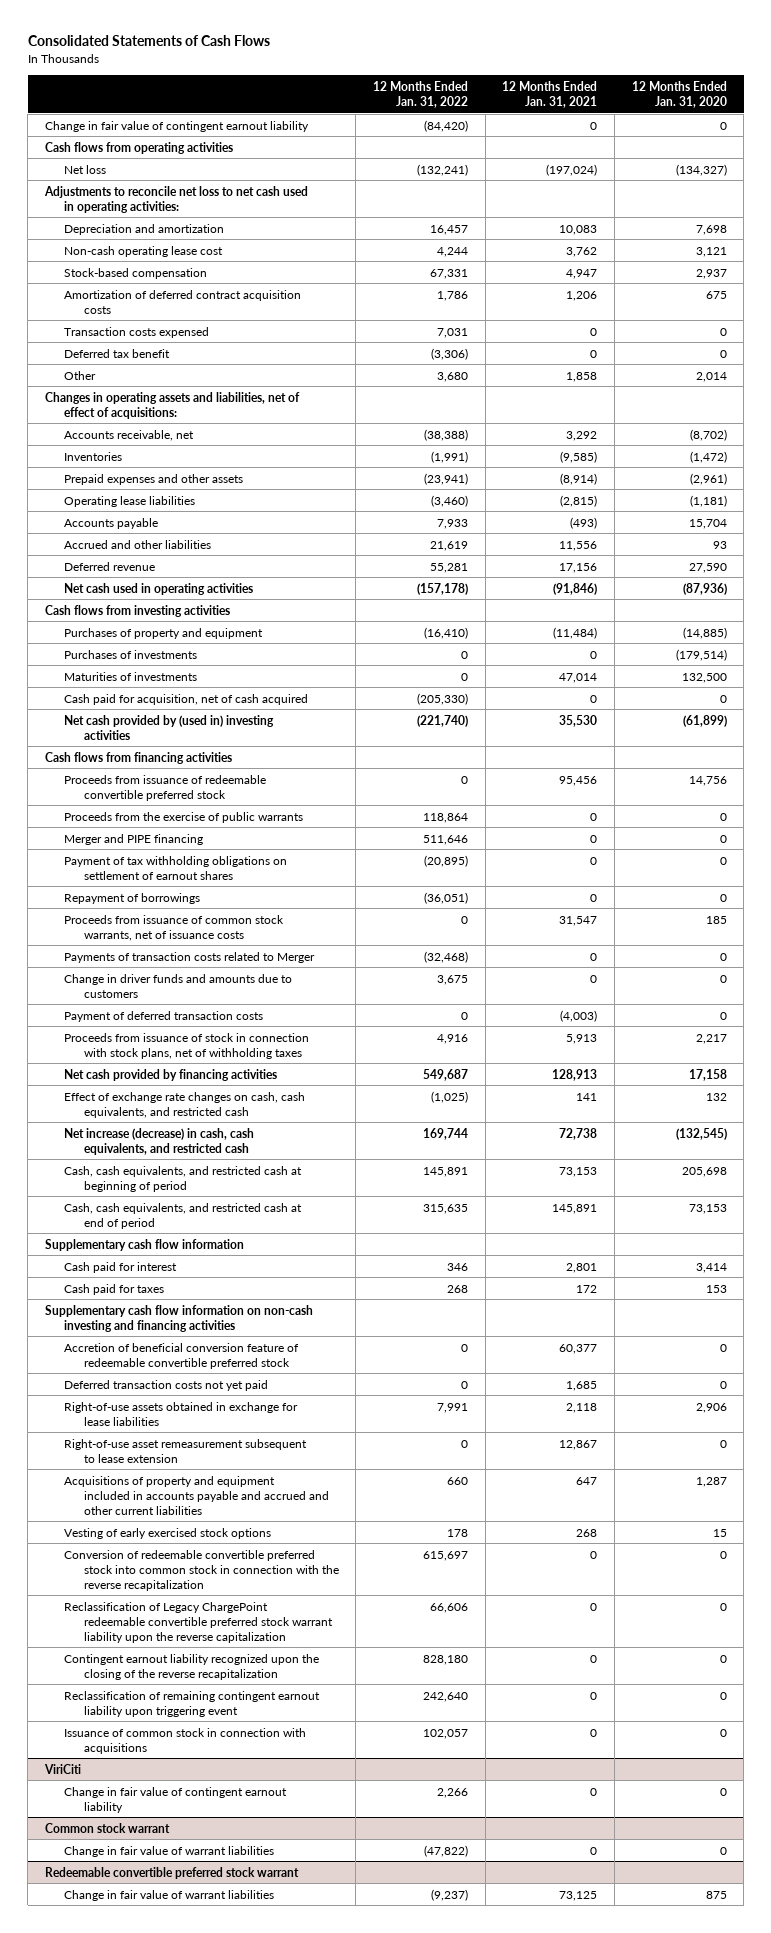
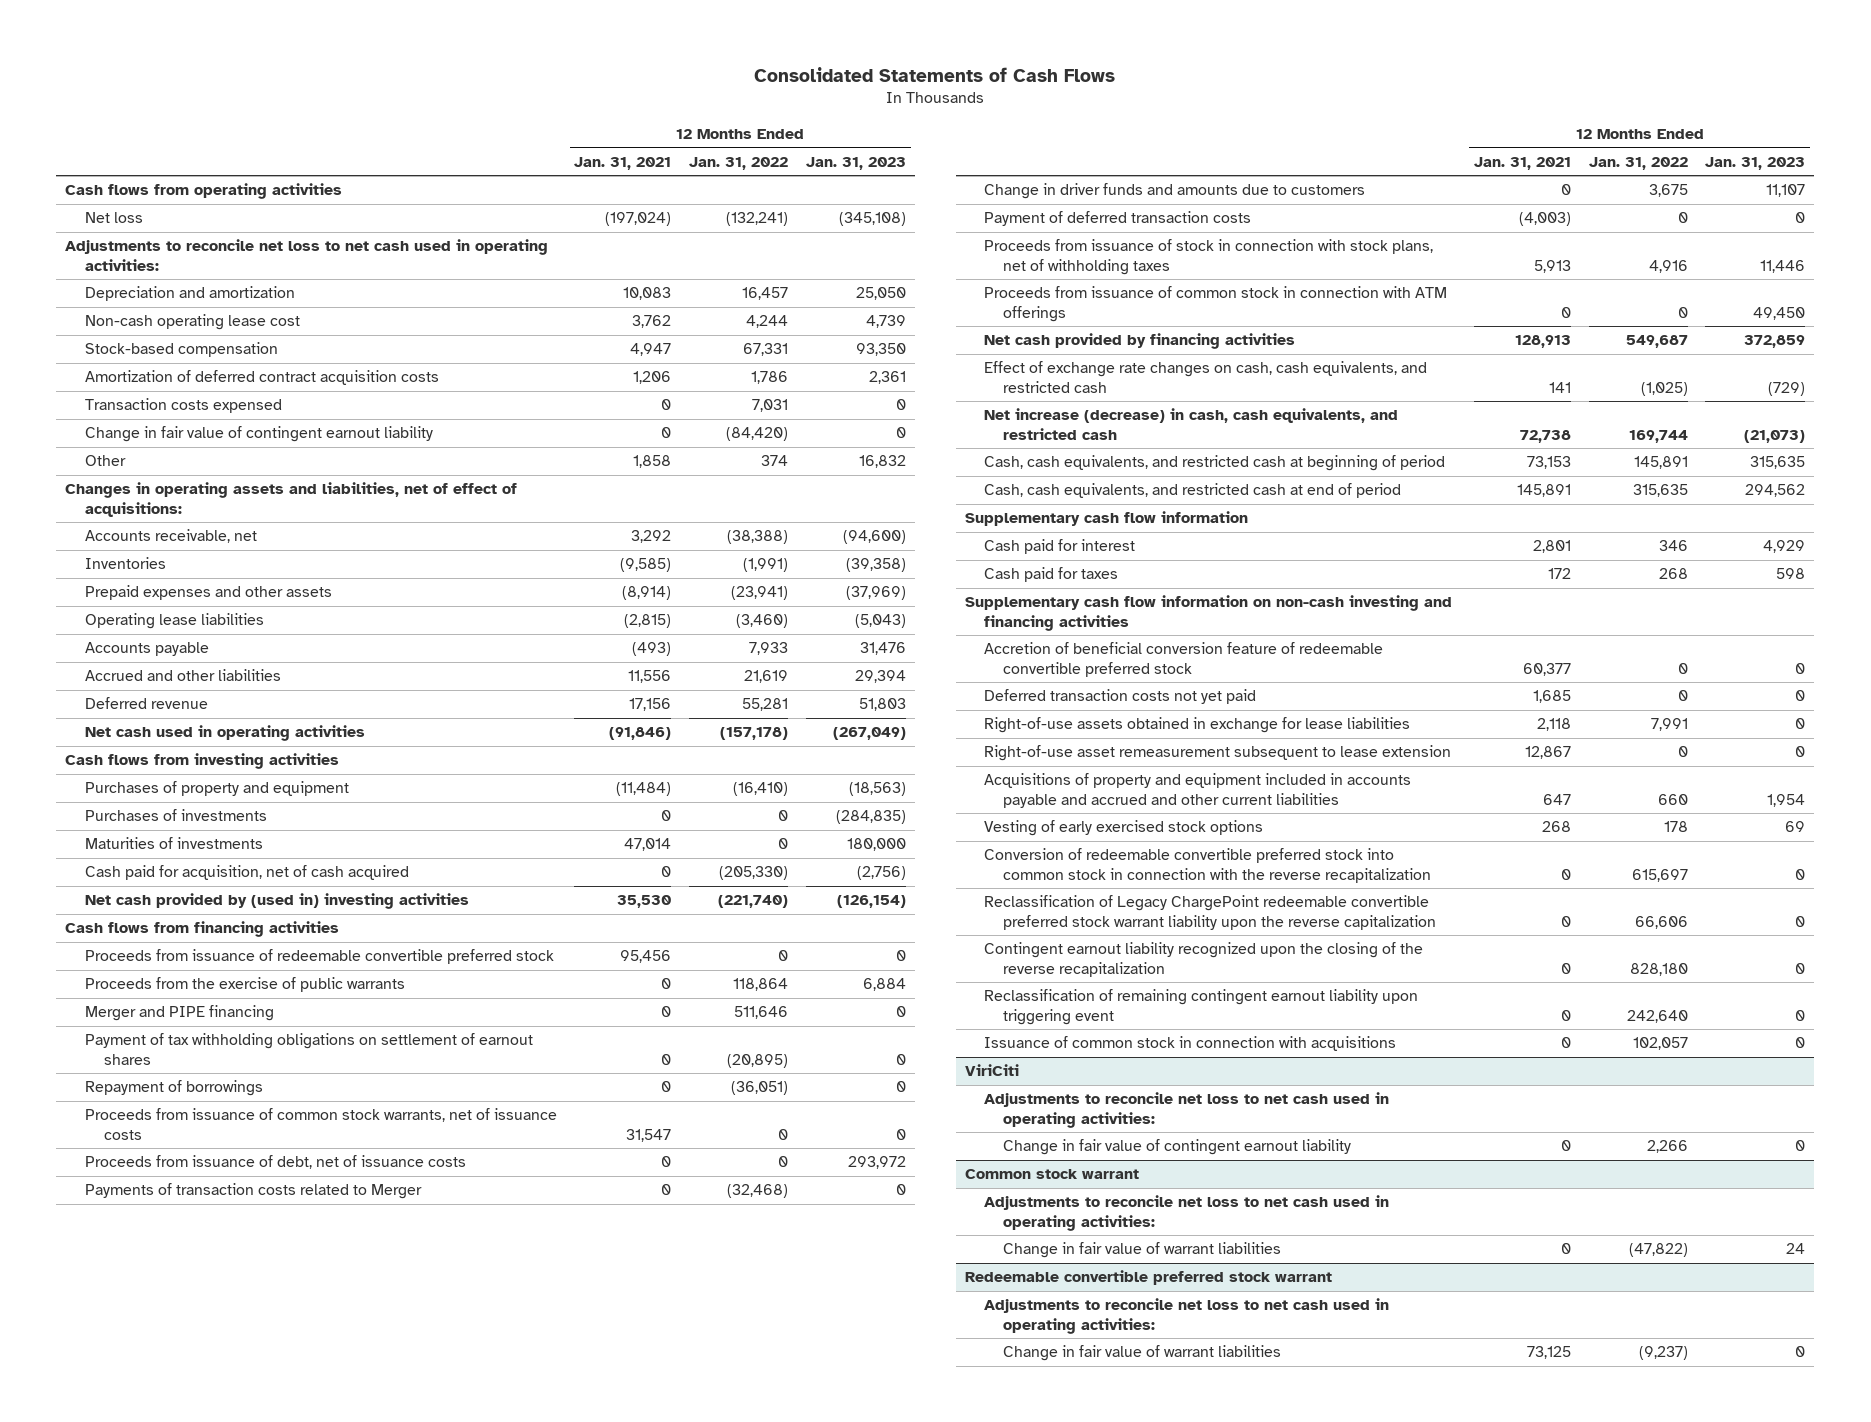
- | 12 Months Ended Jan. 31, 2022 | 12 Months Ended Jan. 31, 2021 | 12 Months Ended Jan. 31, 2020
+ | 12 Months Ended Jan. 31, 2021 | 12 Months Ended Jan. 31, 2022 | 12 Months Ended Jan. 31, 2023
- Deferred tax benefit | (3,306) | 0 | 0
- Other | 3,680 | 1,858 | 2,014
moved down: Change in fair value of contingent earnout liability | 0 | (84,420) | 0
+ Other | 1,858 | 374 | 16,832
+ Proceeds from issuance of debt, net of issuance costs | 0 | 0 | 293,972
+ Proceeds from issuance of common stock in connection with ATM offerings | 0 | 0 | 49,450
@ ViriCiti
+ Adjustments to reconcile net loss to net cash used in operating activities:
@ Common stock warrant
+ Adjustments to reconcile net loss to net cash used in operating activities:
@ Redeemable convertible preferred stock warrant
+ Adjustments to reconcile net loss to net cash used in operating activities:

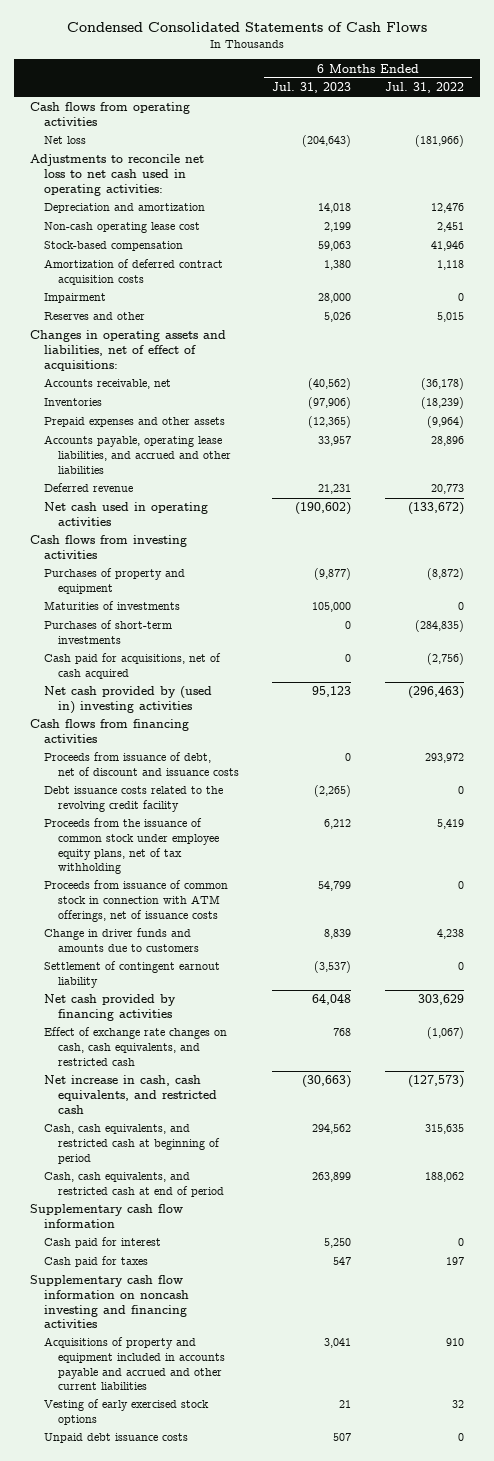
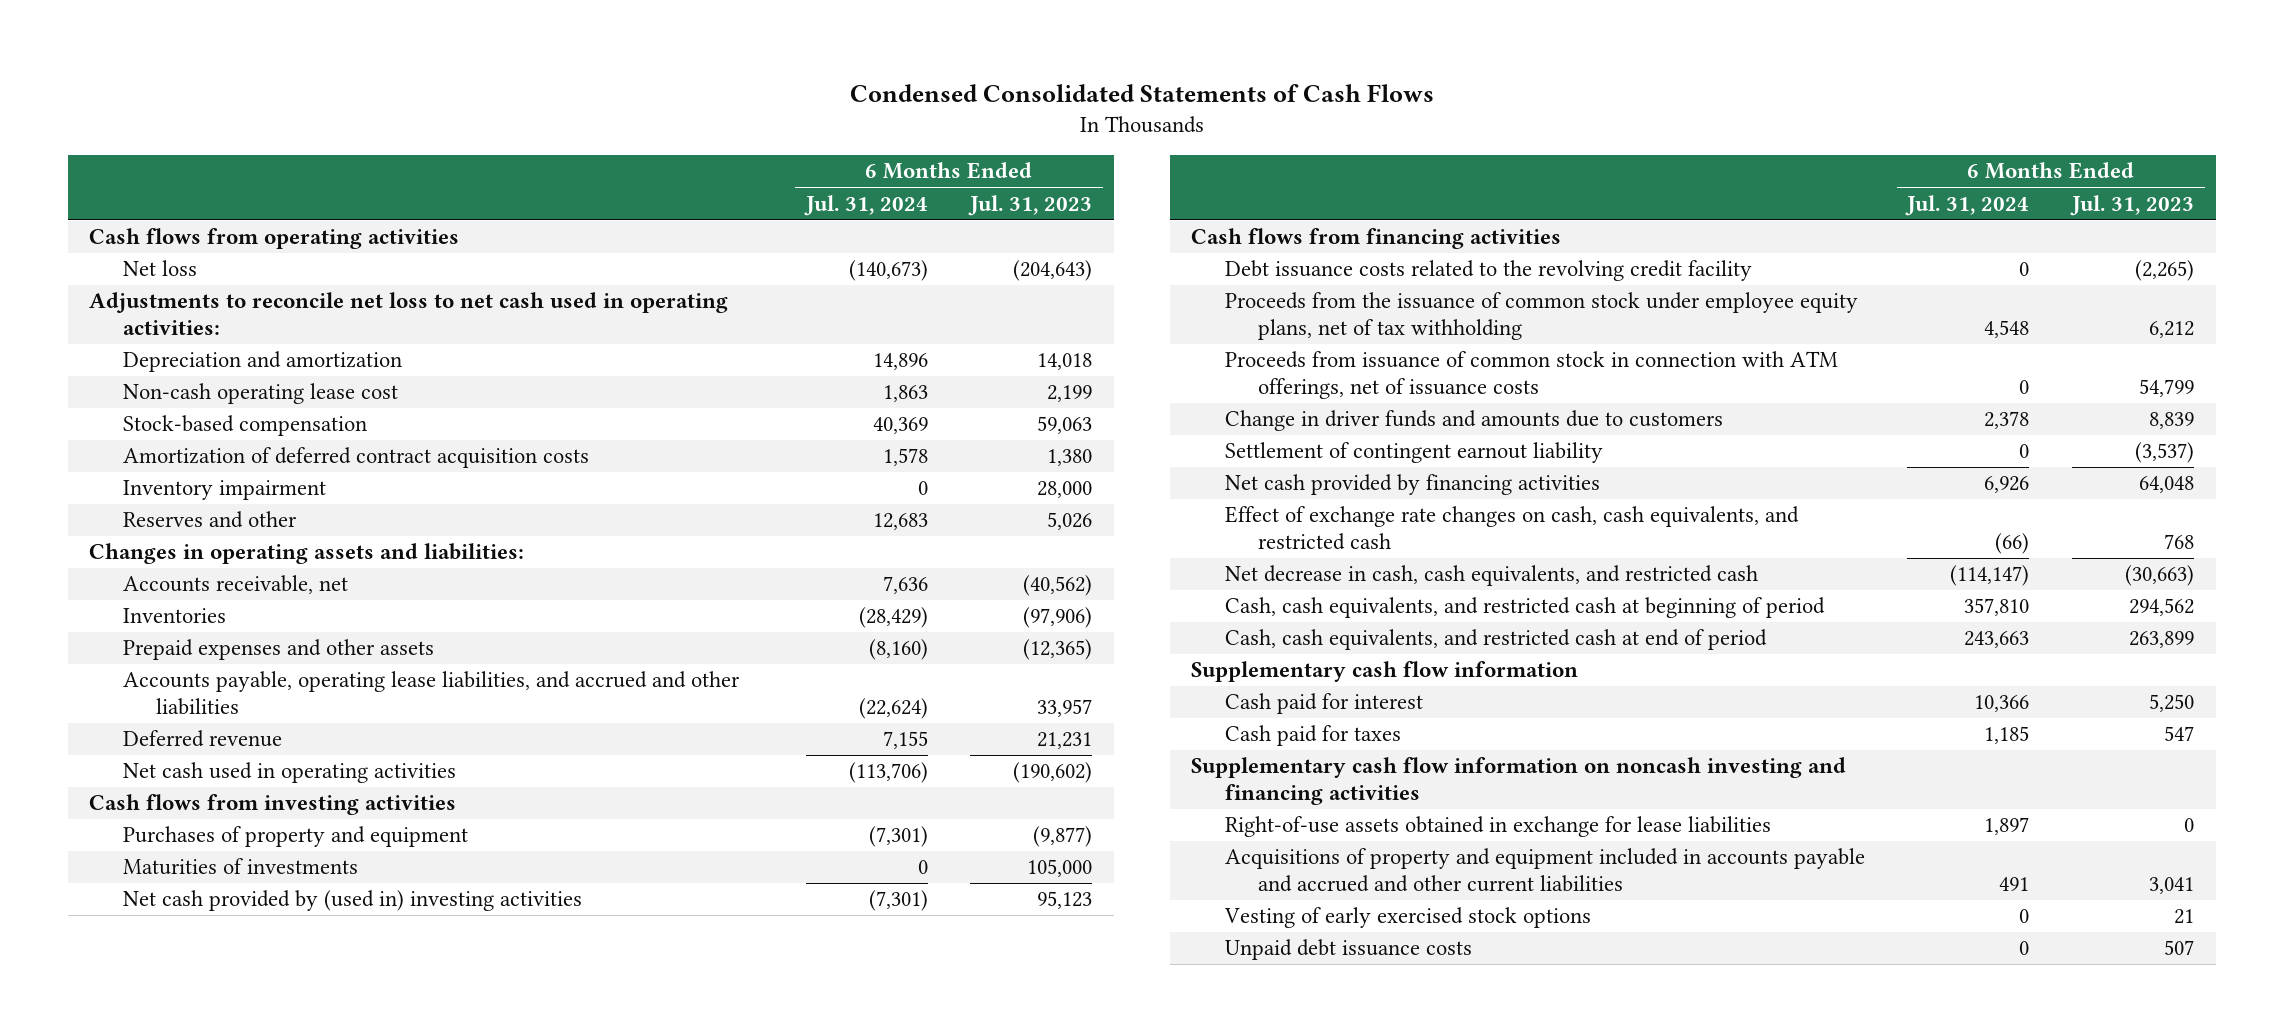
- | 6 Months Ended Jul. 31, 2023 | 6 Months Ended Jul. 31, 2022
+ | 6 Months Ended Jul. 31, 2024 | 6 Months Ended Jul. 31, 2023
- Impairment | 28,000 | 0
+ Inventory impairment | 0 | 28,000
- Changes in operating assets and liabilities, net of effect of acquisitions:
+ Changes in operating assets and liabilities:
- Purchases of short-term investments | 0 | (284,835)
- Cash paid for acquisitions, net of cash acquired | 0 | (2,756)
- Proceeds from issuance of debt, net of discount and issuance costs | 0 | 293,972
- Net increase in cash, cash equivalents, and restricted cash | (30,663) | (127,573)
+ Net decrease in cash, cash equivalents, and restricted cash | (114,147) | (30,663)
+ Right-of-use assets obtained in exchange for lease liabilities | 1,897 | 0

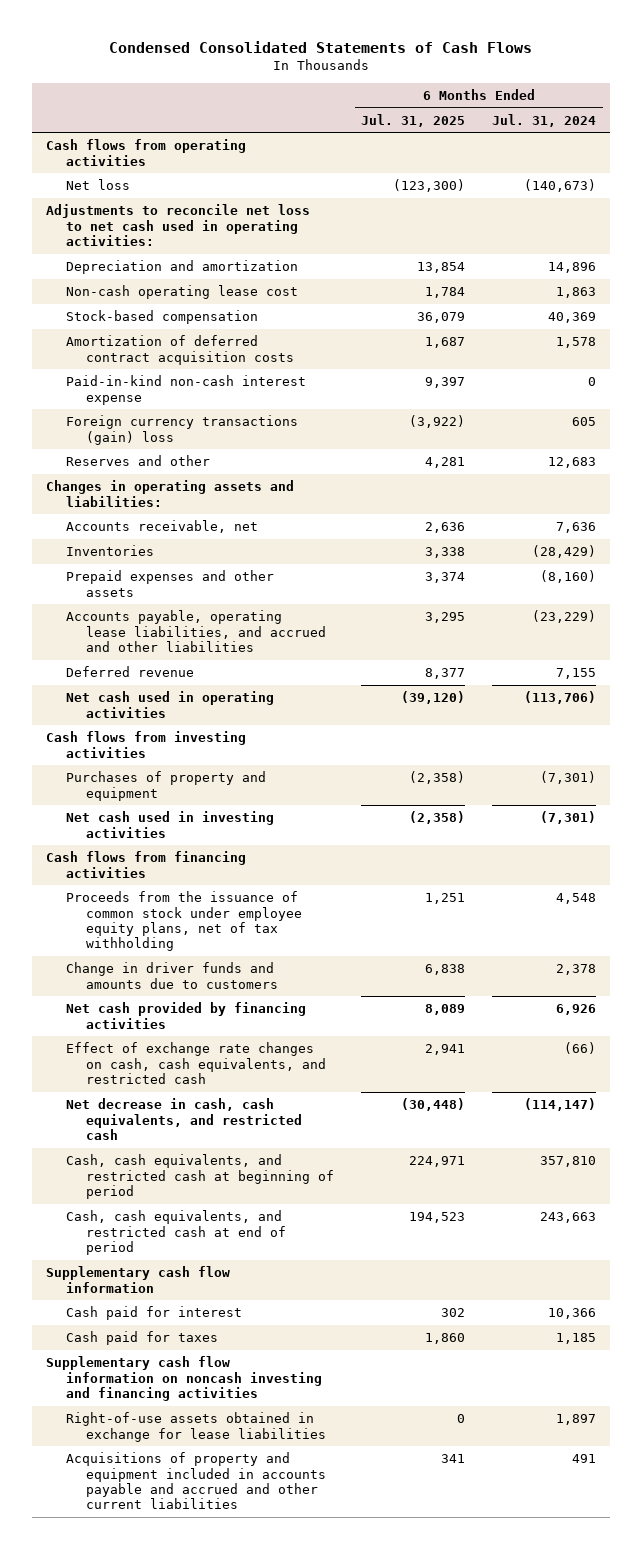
- | 6 Months Ended Jul. 31, 2024 | 6 Months Ended Jul. 31, 2023
+ | 6 Months Ended Jul. 31, 2025 | 6 Months Ended Jul. 31, 2024
- Inventory impairment | 0 | 28,000
+ Paid-in-kind non-cash interest expense | 9,397 | 0
+ Foreign currency transactions (gain) loss | (3,922) | 605
- Accounts payable, operating lease liabilities, and accrued and other liabilities | (22,624) | 33,957
+ Accounts payable, operating lease liabilities, and accrued and other liabilities | 3,295 | (23,229)
- Maturities of investments | 0 | 105,000
- Net cash provided by (used in) investing activities | (7,301) | 95,123
+ Net cash used in investing activities | (2,358) | (7,301)
- Debt issuance costs related to the revolving credit facility | 0 | (2,265)
- Proceeds from issuance of common stock in connection with ATM offerings, net of issuance costs | 0 | 54,799
- Settlement of contingent earnout liability | 0 | (3,537)
- Vesting of early exercised stock options | 0 | 21
- Unpaid debt issuance costs | 0 | 507

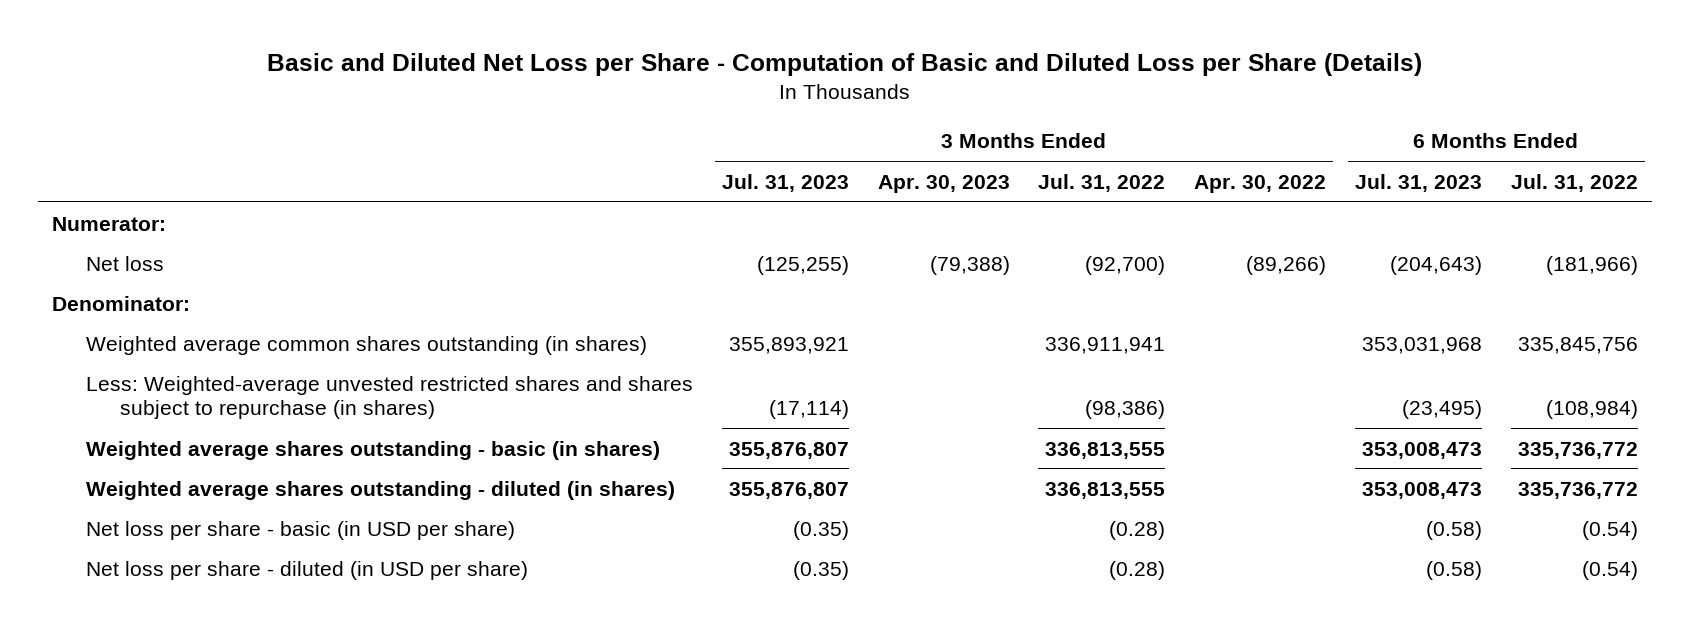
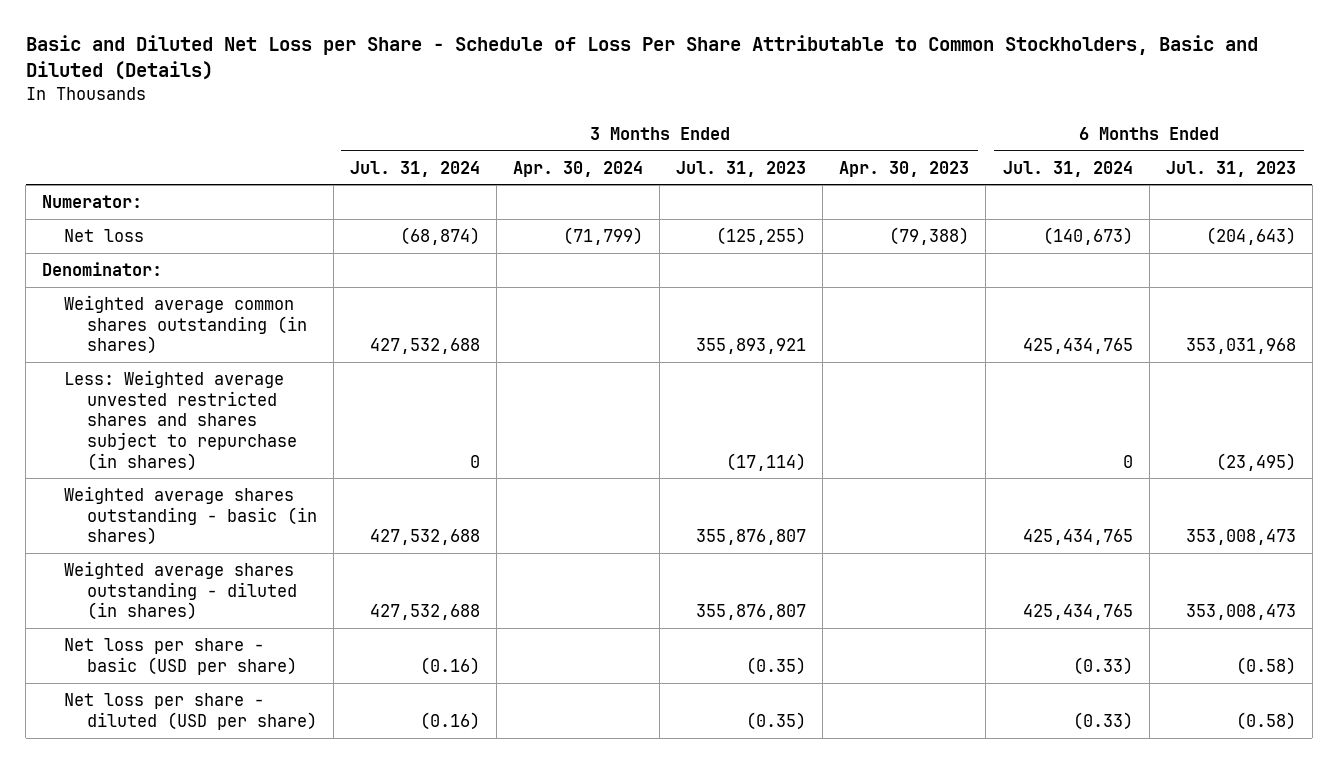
- Basic and Diluted Net Loss per Share - Computation of Basic and Diluted Loss per Share (Details)
+ Basic and Diluted Net Loss per Share - Schedule of Loss Per Share Attributable to Common Stockholders, Basic and Diluted (Details)
- | 3 Months Ended Jul. 31, 2023 | 3 Months Ended Apr. 30, 2023 | 3 Months Ended Jul. 31, 2022 | 3 Months Ended Apr. 30, 2022 | 6 Months Ended Jul. 31, 2023 | 6 Months Ended Jul. 31, 2022
+ | 3 Months Ended Jul. 31, 2024 | 3 Months Ended Apr. 30, 2024 | 3 Months Ended Jul. 31, 2023 | 3 Months Ended Apr. 30, 2023 | 6 Months Ended Jul. 31, 2024 | 6 Months Ended Jul. 31, 2023
- Less: Weighted-average unvested restricted shares and shares subject to repurchase (in shares) | (17,114) | | (98,386) | | (23,495) | (108,984)
+ Less: Weighted average unvested restricted shares and shares subject to repurchase (in shares) | 0 | | (17,114) | | 0 | (23,495)
- Net loss per share - basic (in USD per share) | (0.35) | | (0.28) | | (0.58) | (0.54)
- Net loss per share - diluted (in USD per share) | (0.35) | | (0.28) | | (0.58) | (0.54)
+ Net loss per share - basic (USD per share) | (0.16) | | (0.35) | | (0.33) | (0.58)
+ Net loss per share - diluted (USD per share) | (0.16) | | (0.35) | | (0.33) | (0.58)

